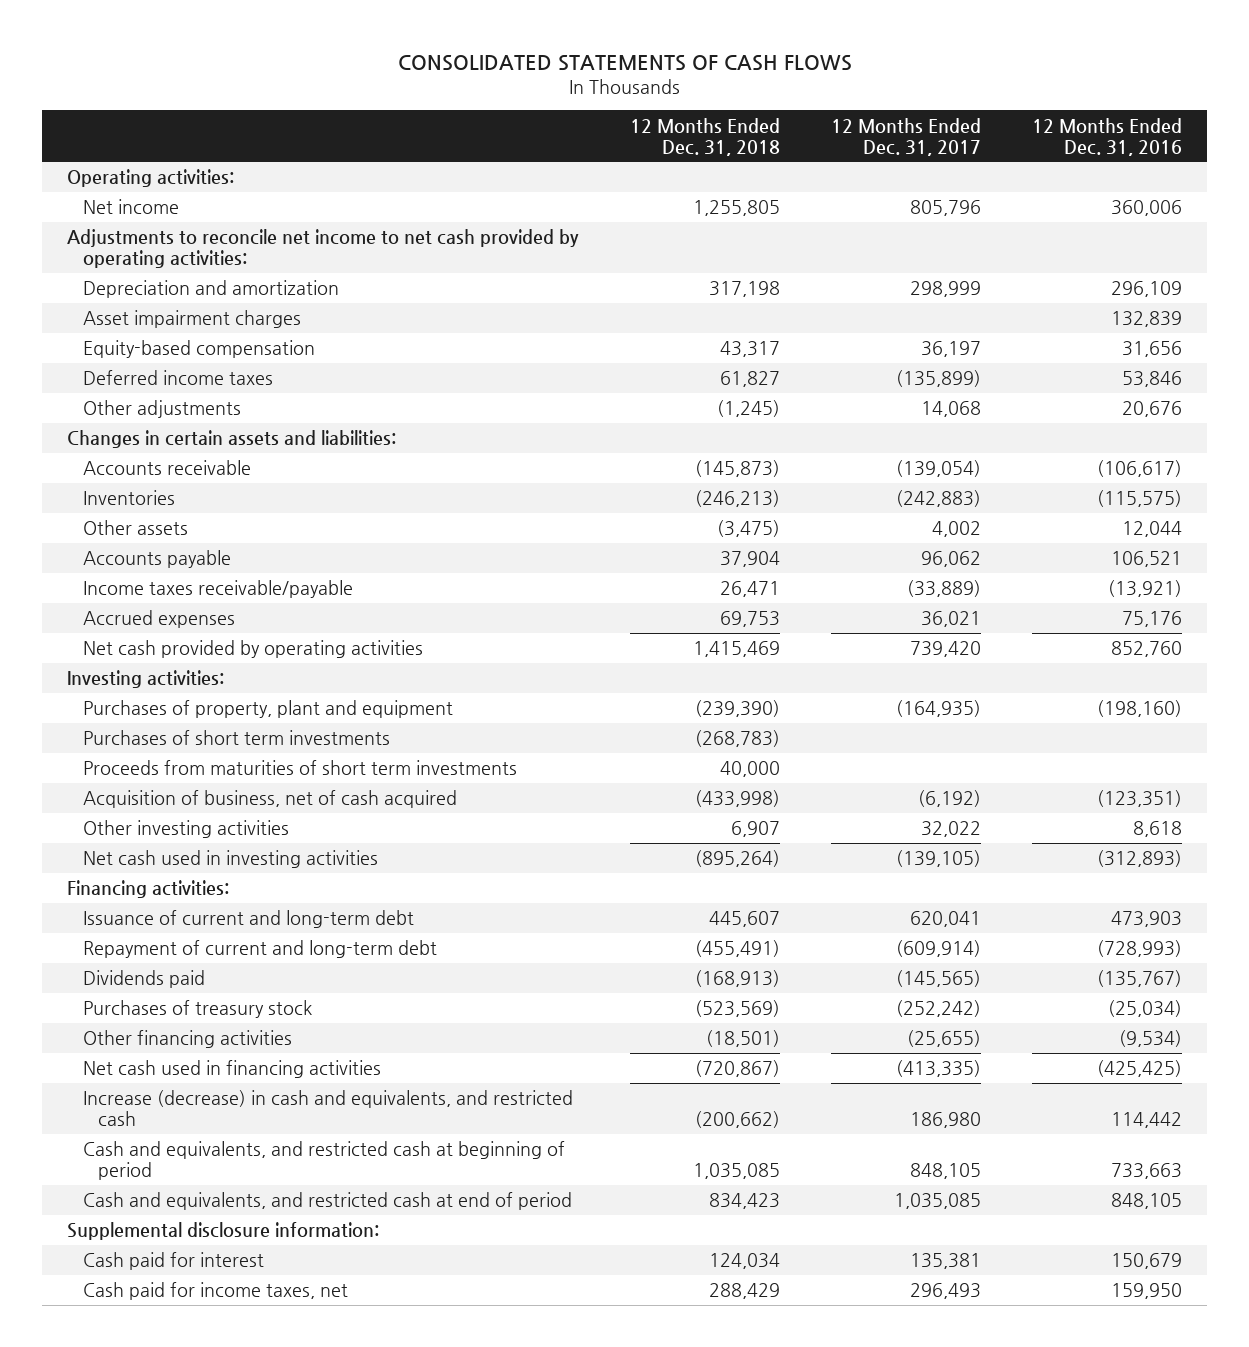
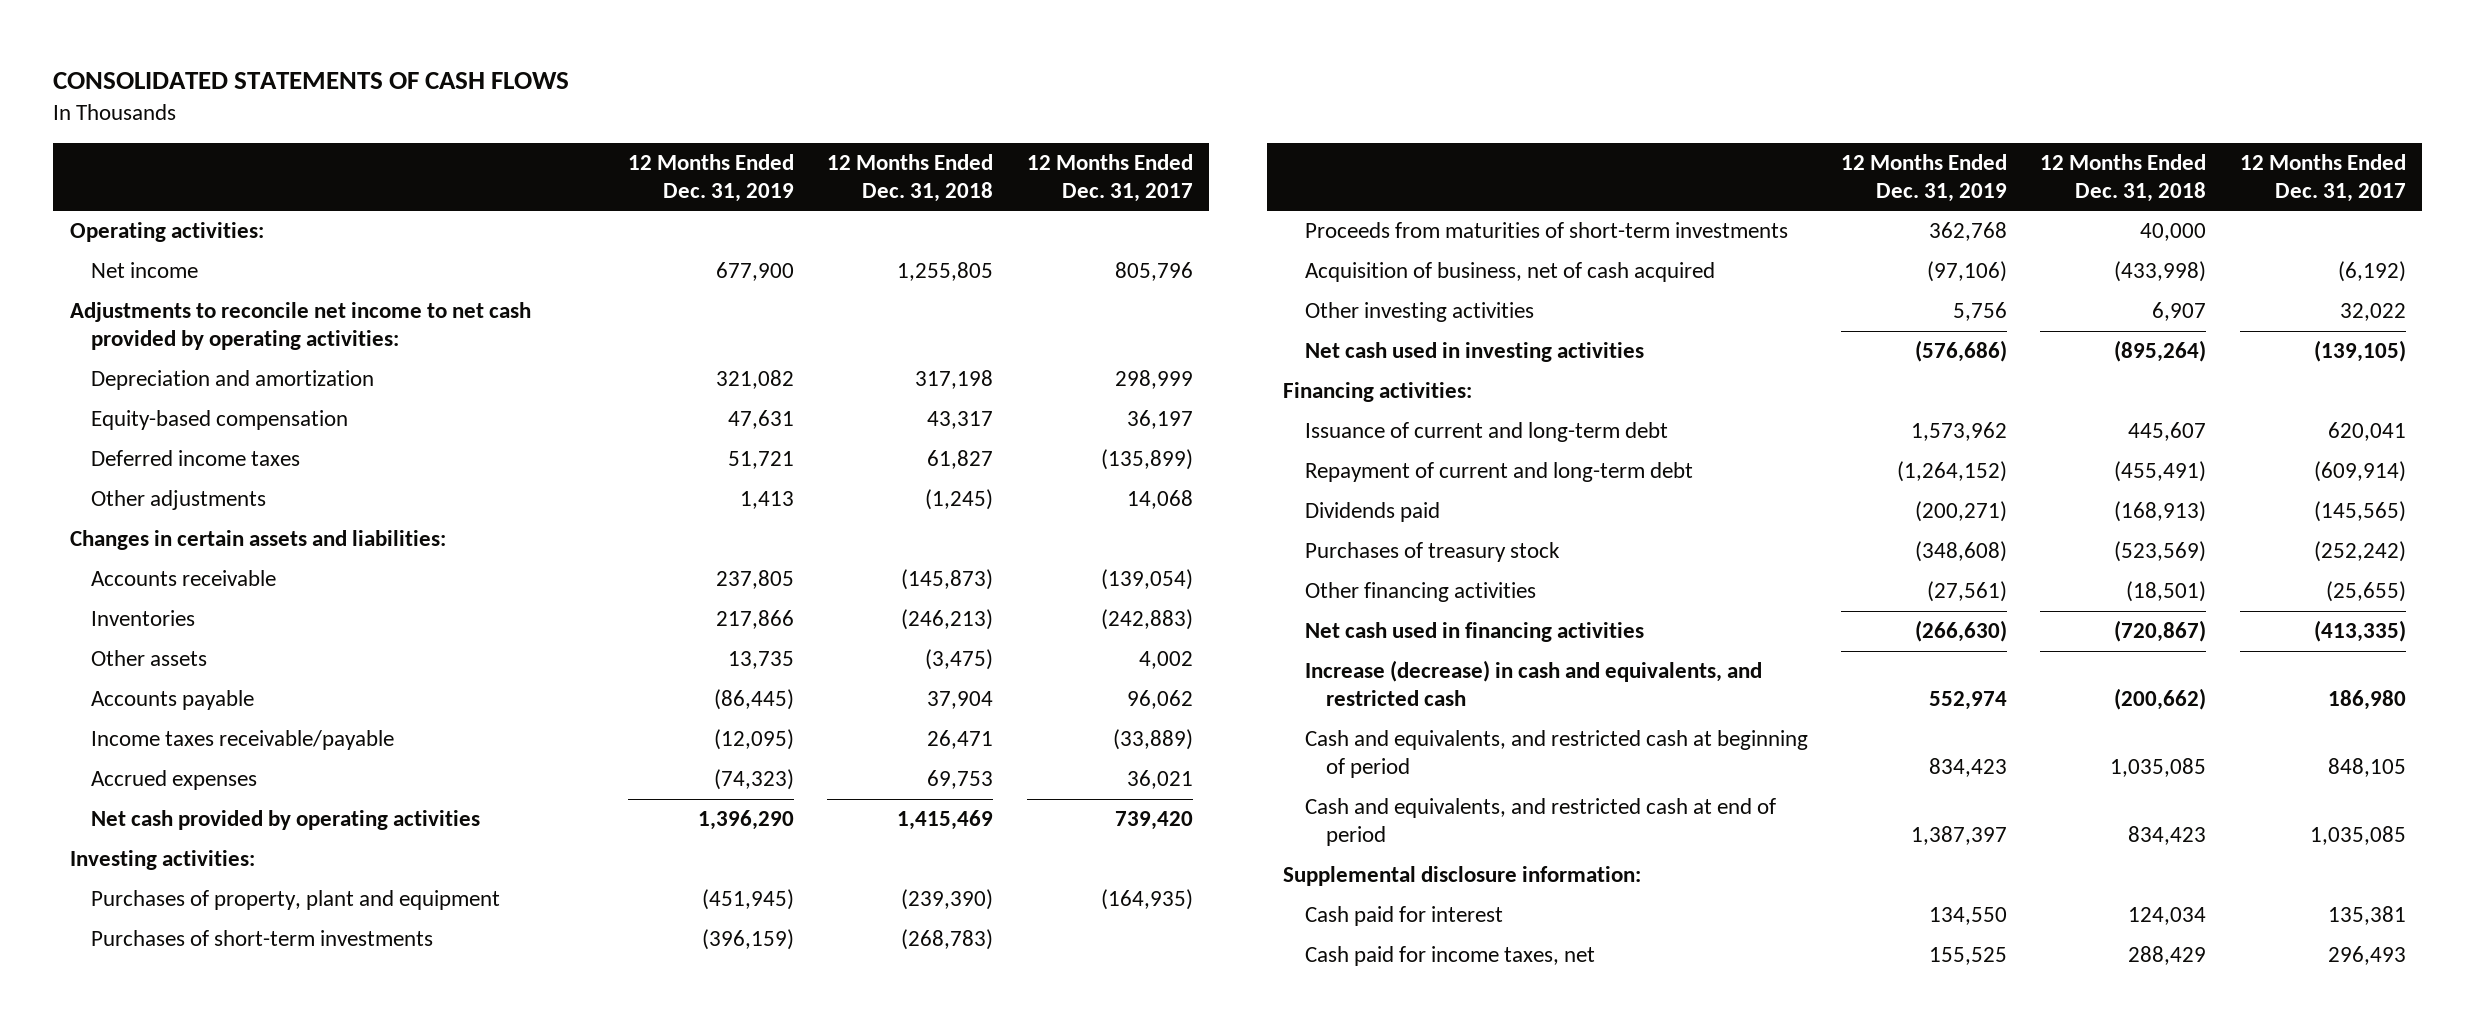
- | 12 Months Ended Dec. 31, 2018 | 12 Months Ended Dec. 31, 2017 | 12 Months Ended Dec. 31, 2016
+ | 12 Months Ended Dec. 31, 2019 | 12 Months Ended Dec. 31, 2018 | 12 Months Ended Dec. 31, 2017
- Asset impairment charges | | | 132,839
- Purchases of short term investments | (268,783) | |
- Proceeds from maturities of short term investments | 40,000 | |
+ Purchases of short-term investments | (396,159) | (268,783) |
+ Proceeds from maturities of short-term investments | 362,768 | 40,000 |

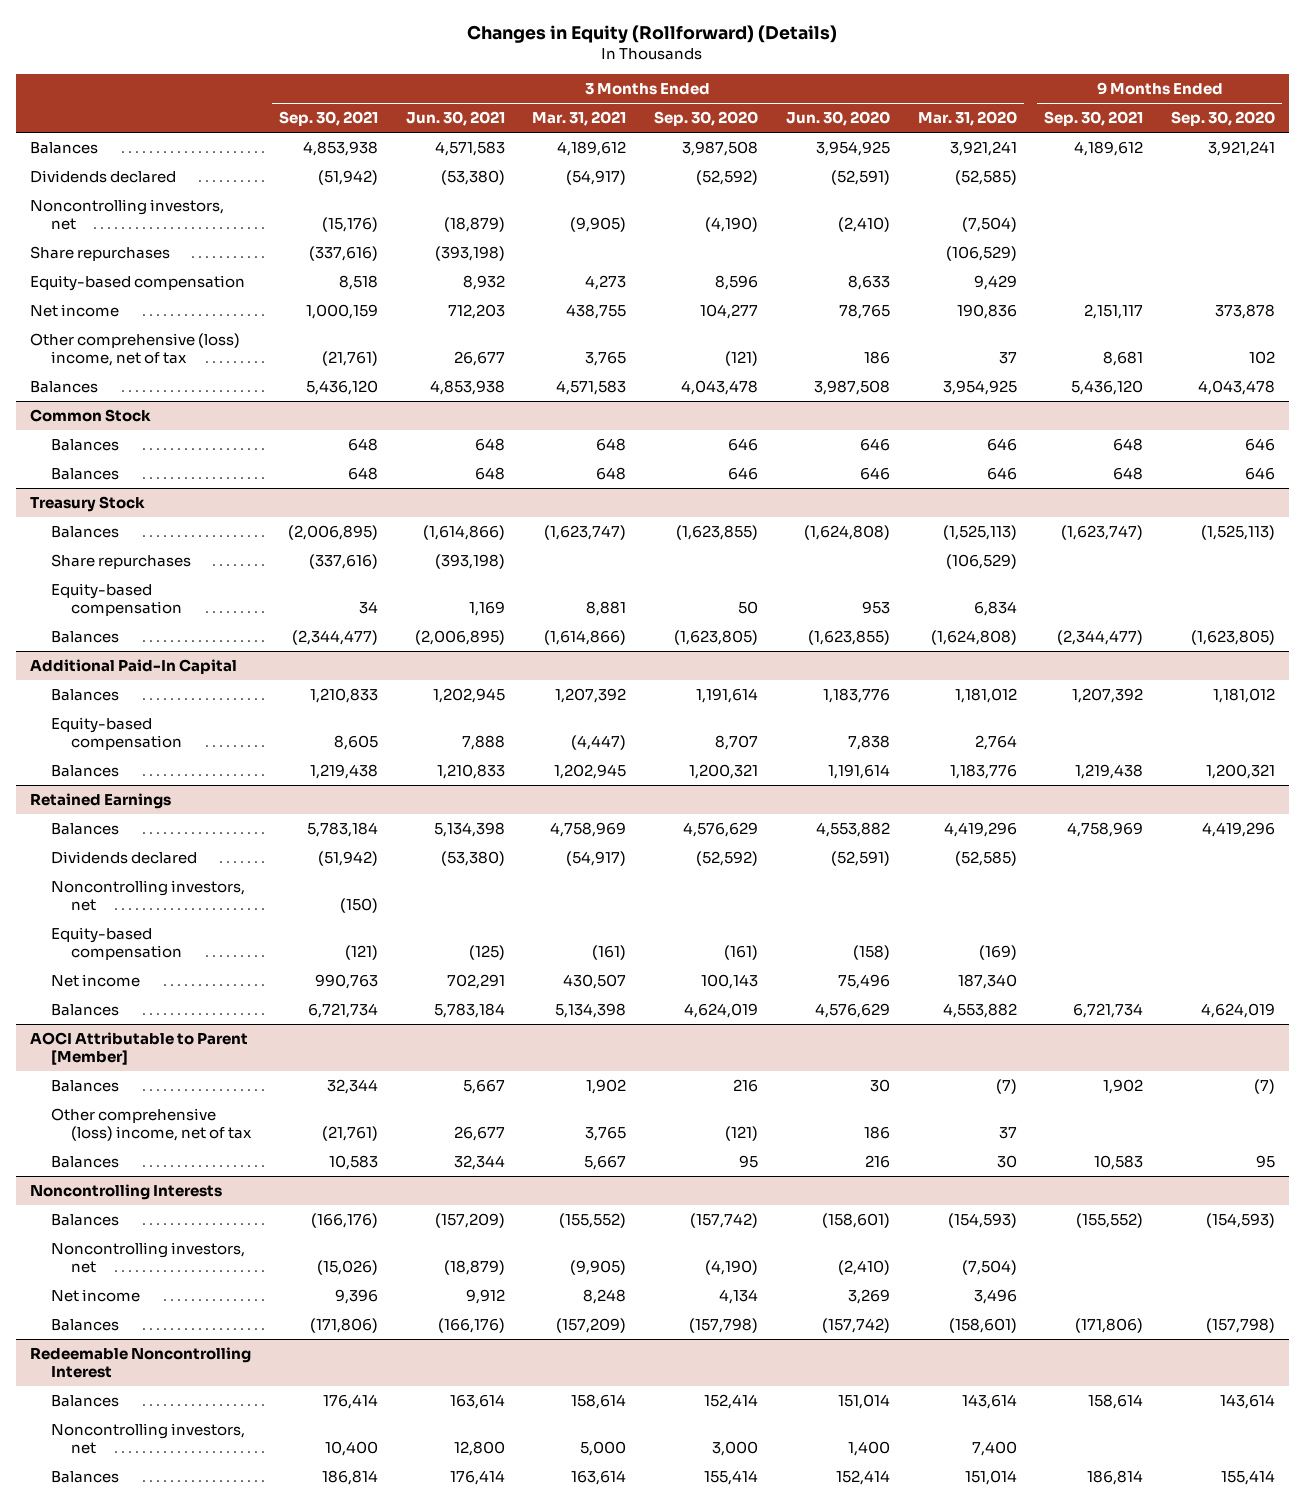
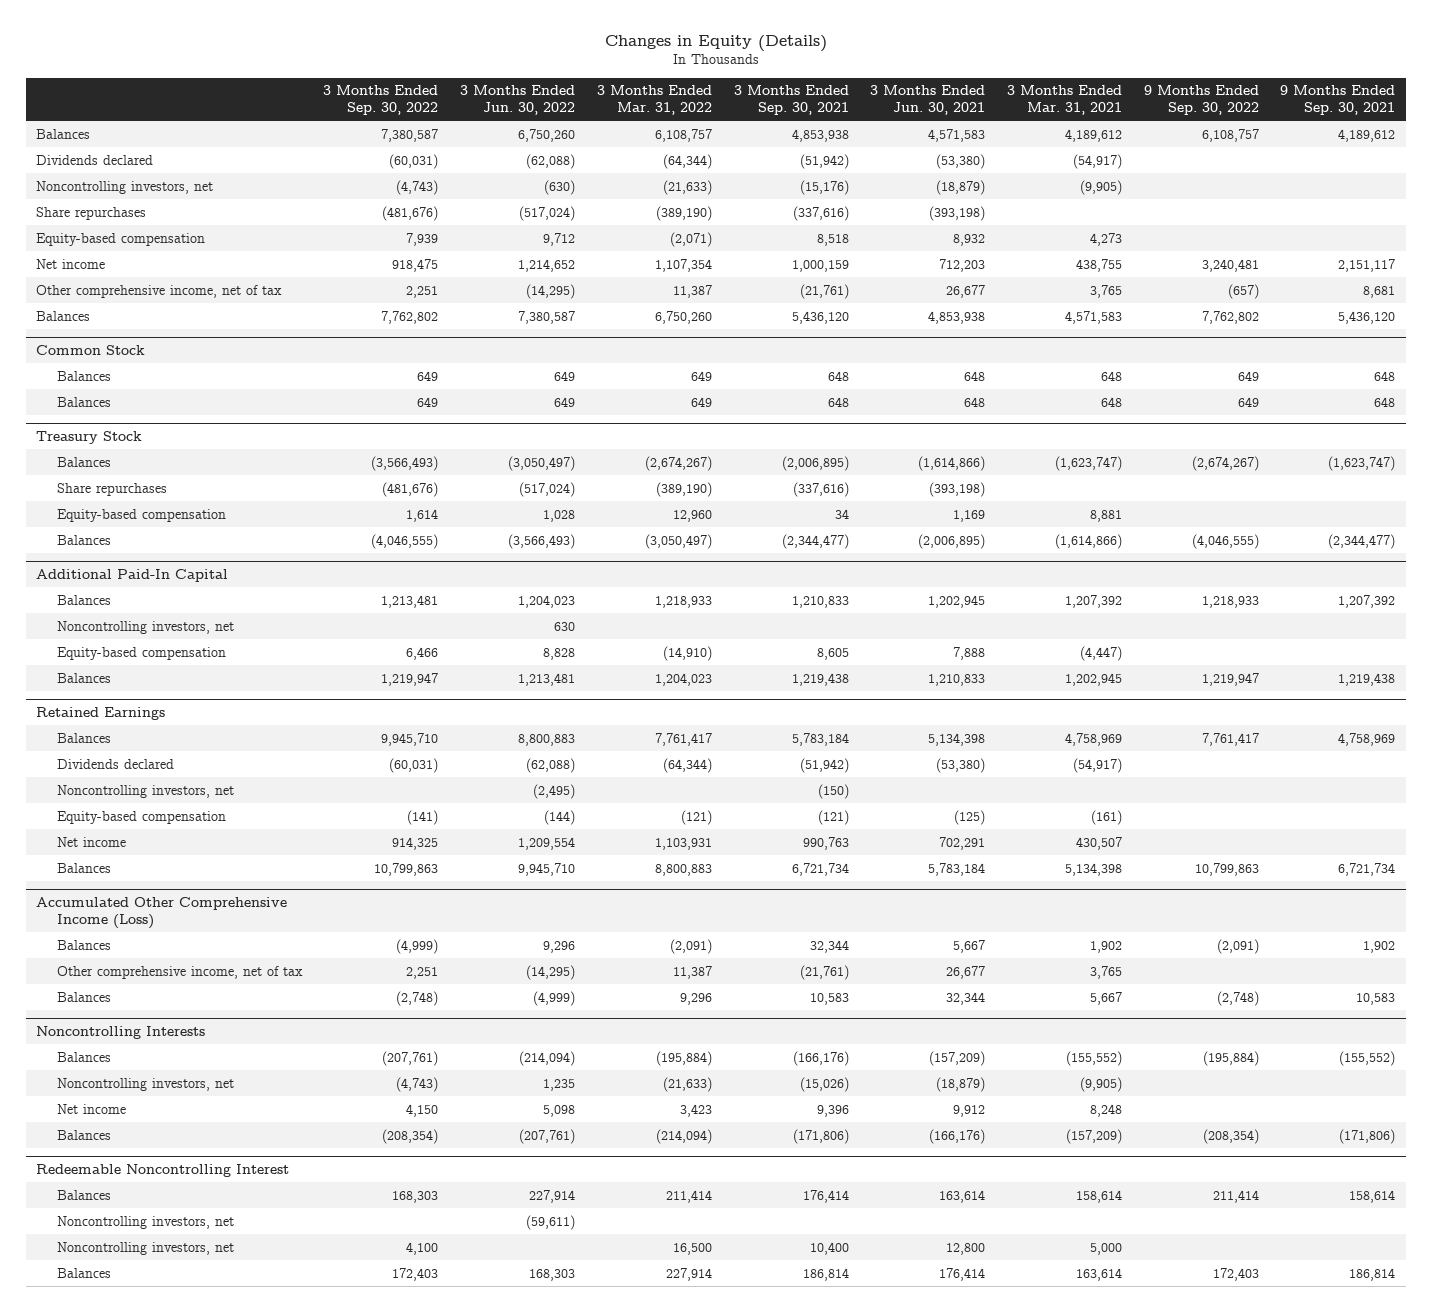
- Changes in Equity (Rollforward) (Details)
+ Changes in Equity (Details)
- | 3 Months Ended Sep. 30, 2021 | 3 Months Ended Jun. 30, 2021 | 3 Months Ended Mar. 31, 2021 | 3 Months Ended Sep. 30, 2020 | 3 Months Ended Jun. 30, 2020 | 3 Months Ended Mar. 31, 2020 | 9 Months Ended Sep. 30, 2021 | 9 Months Ended Sep. 30, 2020
+ | 3 Months Ended Sep. 30, 2022 | 3 Months Ended Jun. 30, 2022 | 3 Months Ended Mar. 31, 2022 | 3 Months Ended Sep. 30, 2021 | 3 Months Ended Jun. 30, 2021 | 3 Months Ended Mar. 31, 2021 | 9 Months Ended Sep. 30, 2022 | 9 Months Ended Sep. 30, 2021
- Other comprehensive (loss) income, net of tax | (21,761) | 26,677 | 3,765 | (121) | 186 | 37 | 8,681 | 102
+ Other comprehensive income, net of tax | 2,251 | (14,295) | 11,387 | (21,761) | 26,677 | 3,765 | (657) | 8,681
@ Additional Paid-In Capital
+ Noncontrolling investors, net | | 630 | | | | | |
- AOCI Attributable to Parent [Member]
+ Accumulated Other Comprehensive Income (Loss)
- Other comprehensive (loss) income, net of tax | (21,761) | 26,677 | 3,765 | (121) | 186 | 37 | |
+ Other comprehensive income, net of tax | 2,251 | (14,295) | 11,387 | (21,761) | 26,677 | 3,765 | |
@ Redeemable Noncontrolling Interest
+ Noncontrolling investors, net | | (59,611) | | | | | |

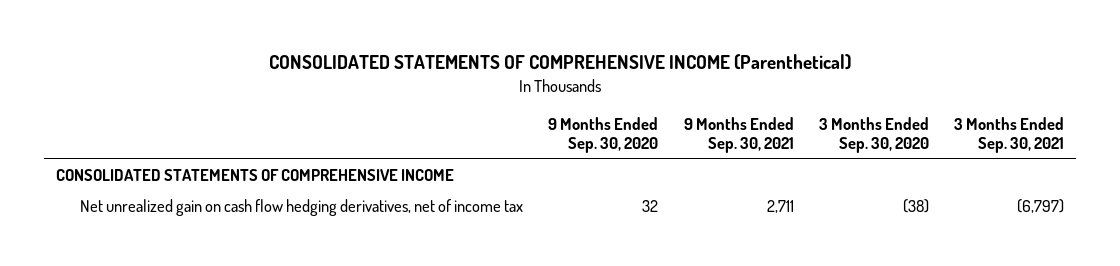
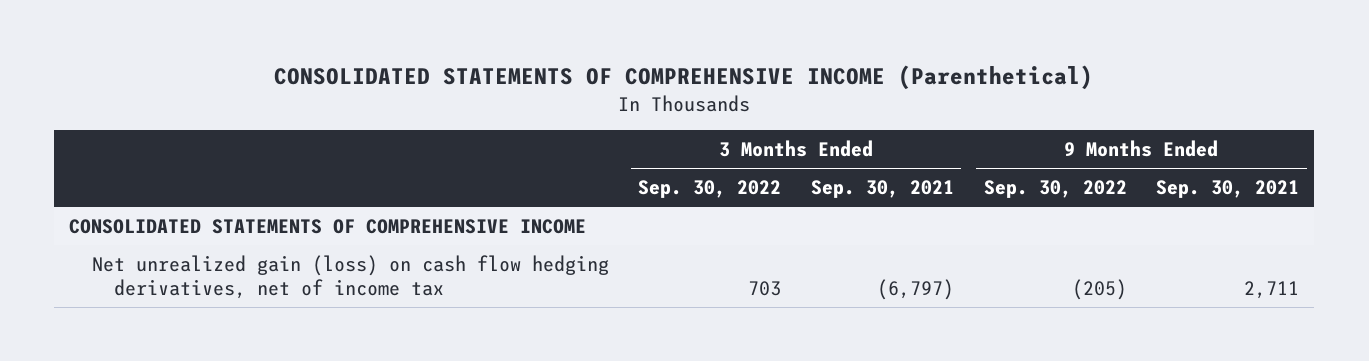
- | 9 Months Ended Sep. 30, 2020 | 9 Months Ended Sep. 30, 2021 | 3 Months Ended Sep. 30, 2020 | 3 Months Ended Sep. 30, 2021
+ | 3 Months Ended Sep. 30, 2022 | 3 Months Ended Sep. 30, 2021 | 9 Months Ended Sep. 30, 2022 | 9 Months Ended Sep. 30, 2021
- Net unrealized gain on cash flow hedging derivatives, net of income tax | 32 | 2,711 | (38) | (6,797)
+ Net unrealized gain (loss) on cash flow hedging derivatives, net of income tax | 703 | (6,797) | (205) | 2,711

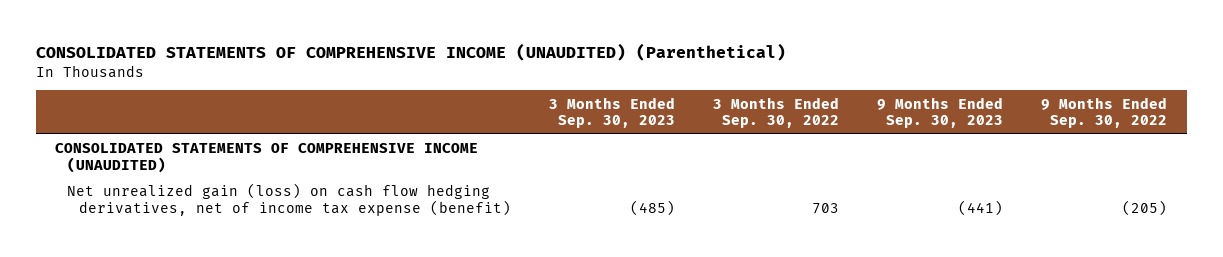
- CONSOLIDATED STATEMENTS OF COMPREHENSIVE INCOME (Parenthetical)
+ CONSOLIDATED STATEMENTS OF COMPREHENSIVE INCOME (UNAUDITED) (Parenthetical)
- | 3 Months Ended Sep. 30, 2022 | 3 Months Ended Sep. 30, 2021 | 9 Months Ended Sep. 30, 2022 | 9 Months Ended Sep. 30, 2021
+ | 3 Months Ended Sep. 30, 2023 | 3 Months Ended Sep. 30, 2022 | 9 Months Ended Sep. 30, 2023 | 9 Months Ended Sep. 30, 2022
- CONSOLIDATED STATEMENTS OF COMPREHENSIVE INCOME
- Net unrealized gain (loss) on cash flow hedging derivatives, net of income tax | 703 | (6,797) | (205) | 2,711
+ CONSOLIDATED STATEMENTS OF COMPREHENSIVE INCOME (UNAUDITED)
+ Net unrealized gain (loss) on cash flow hedging derivatives, net of income tax expense (benefit) | (485) | 703 | (441) | (205)

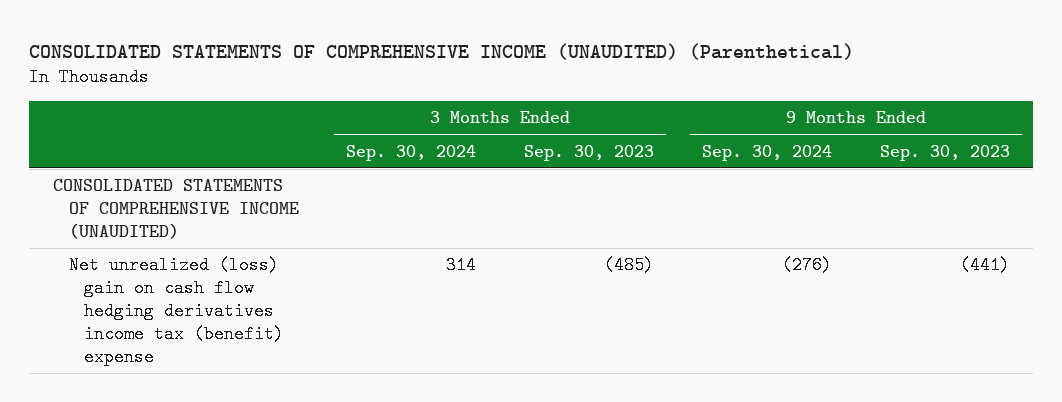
- | 3 Months Ended Sep. 30, 2023 | 3 Months Ended Sep. 30, 2022 | 9 Months Ended Sep. 30, 2023 | 9 Months Ended Sep. 30, 2022
+ | 3 Months Ended Sep. 30, 2024 | 3 Months Ended Sep. 30, 2023 | 9 Months Ended Sep. 30, 2024 | 9 Months Ended Sep. 30, 2023
- Net unrealized gain (loss) on cash flow hedging derivatives, net of income tax expense (benefit) | (485) | 703 | (441) | (205)
+ Net unrealized (loss) gain on cash flow hedging derivatives income tax (benefit) expense | 314 | (485) | (276) | (441)

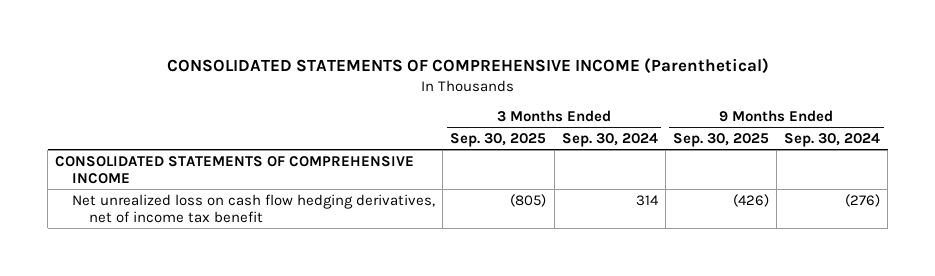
- CONSOLIDATED STATEMENTS OF COMPREHENSIVE INCOME (UNAUDITED) (Parenthetical)
+ CONSOLIDATED STATEMENTS OF COMPREHENSIVE INCOME (Parenthetical)
- | 3 Months Ended Sep. 30, 2024 | 3 Months Ended Sep. 30, 2023 | 9 Months Ended Sep. 30, 2024 | 9 Months Ended Sep. 30, 2023
+ | 3 Months Ended Sep. 30, 2025 | 3 Months Ended Sep. 30, 2024 | 9 Months Ended Sep. 30, 2025 | 9 Months Ended Sep. 30, 2024
- CONSOLIDATED STATEMENTS OF COMPREHENSIVE INCOME (UNAUDITED)
- Net unrealized (loss) gain on cash flow hedging derivatives income tax (benefit) expense | 314 | (485) | (276) | (441)
+ CONSOLIDATED STATEMENTS OF COMPREHENSIVE INCOME
+ Net unrealized loss on cash flow hedging derivatives, net of income tax benefit | (805) | 314 | (426) | (276)

